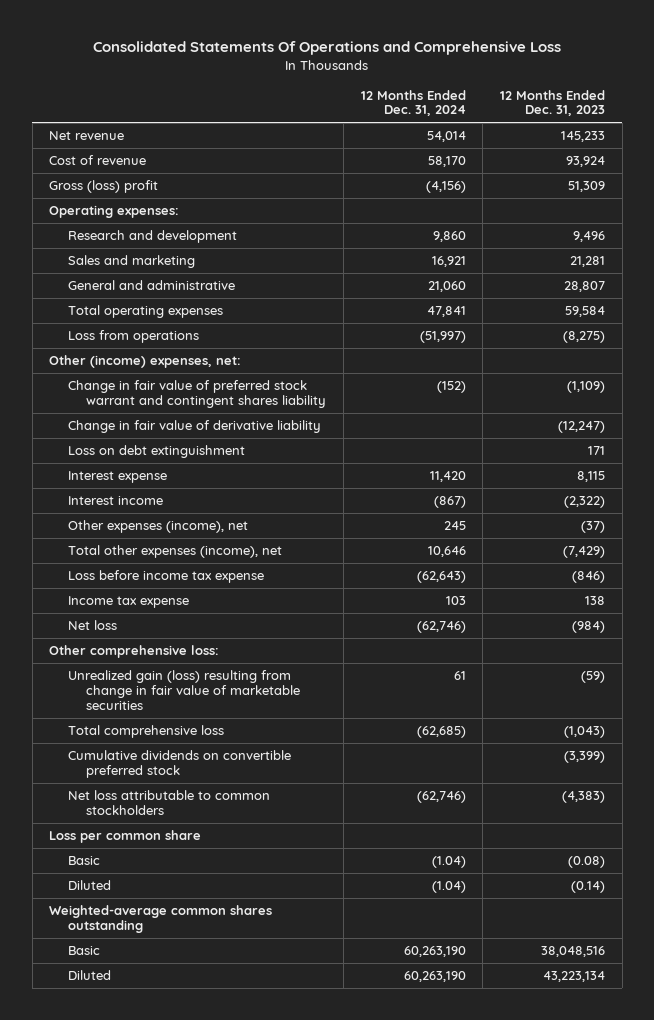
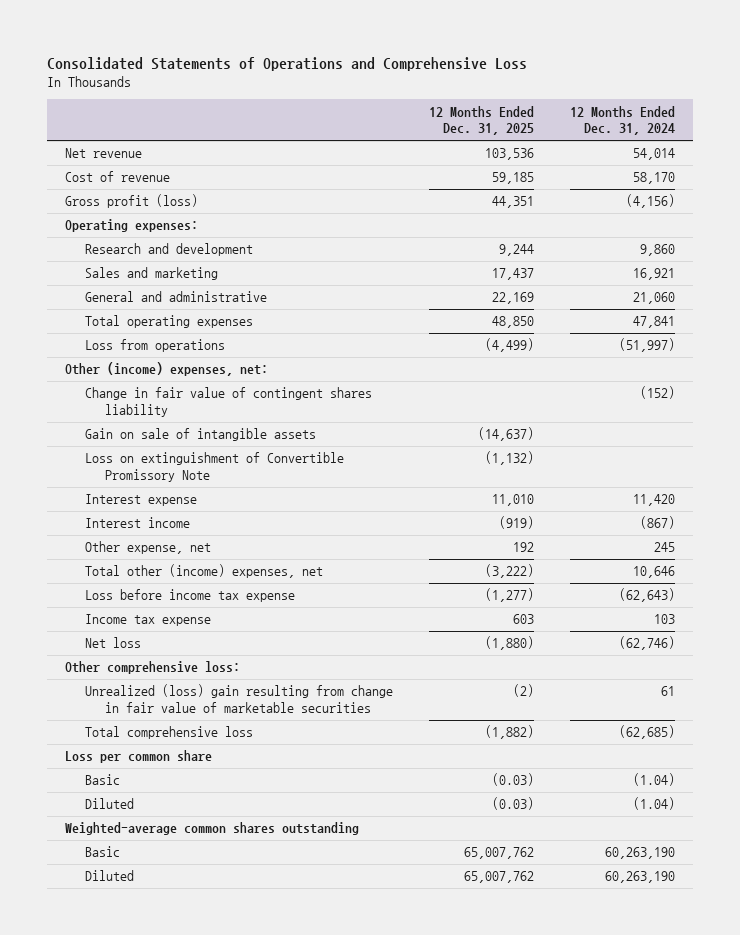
- Consolidated Statements Of Operations and Comprehensive Loss
+ Consolidated Statements of Operations and Comprehensive Loss
- | 12 Months Ended Dec. 31, 2024 | 12 Months Ended Dec. 31, 2023
+ | 12 Months Ended Dec. 31, 2025 | 12 Months Ended Dec. 31, 2024
- Gross (loss) profit | (4,156) | 51,309
+ Gross profit (loss) | 44,351 | (4,156)
- Change in fair value of preferred stock warrant and contingent shares liability | (152) | (1,109)
- Change in fair value of derivative liability | | (12,247)
- Loss on debt extinguishment | | 171
+ Change in fair value of contingent shares liability | | (152)
+ Gain on sale of intangible assets | (14,637) |
+ Loss on extinguishment of Convertible Promissory Note | (1,132) |
- Other expenses (income), net | 245 | (37)
- Total other expenses (income), net | 10,646 | (7,429)
+ Other expense, net | 192 | 245
+ Total other (income) expenses, net | (3,222) | 10,646
- Unrealized gain (loss) resulting from change in fair value of marketable securities | 61 | (59)
+ Unrealized (loss) gain resulting from change in fair value of marketable securities | (2) | 61
- Cumulative dividends on convertible preferred stock | | (3,399)
- Net loss attributable to common stockholders | (62,746) | (4,383)

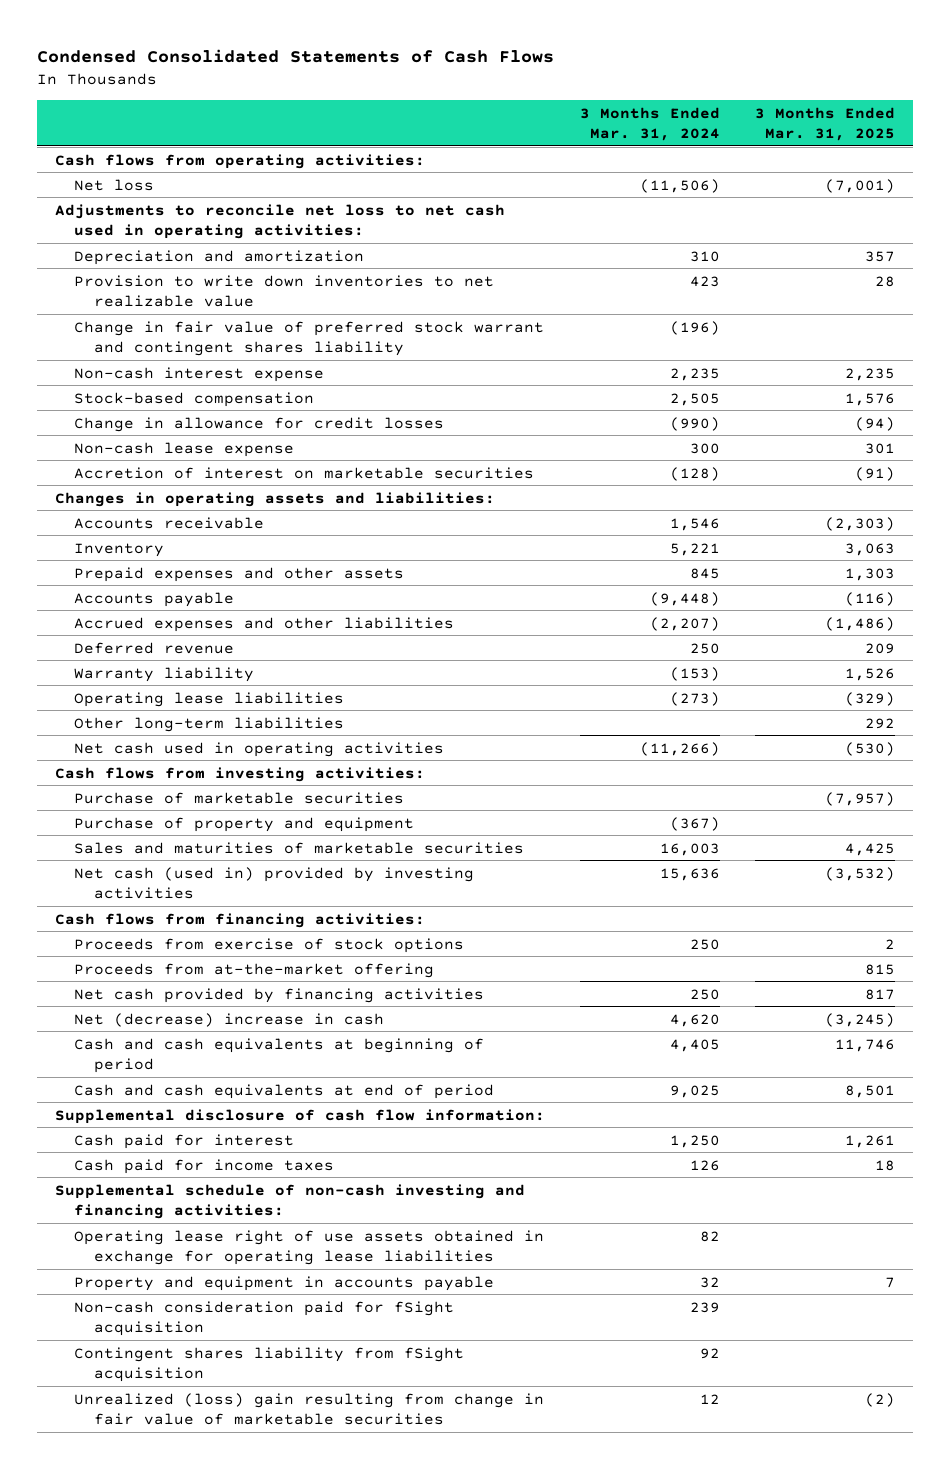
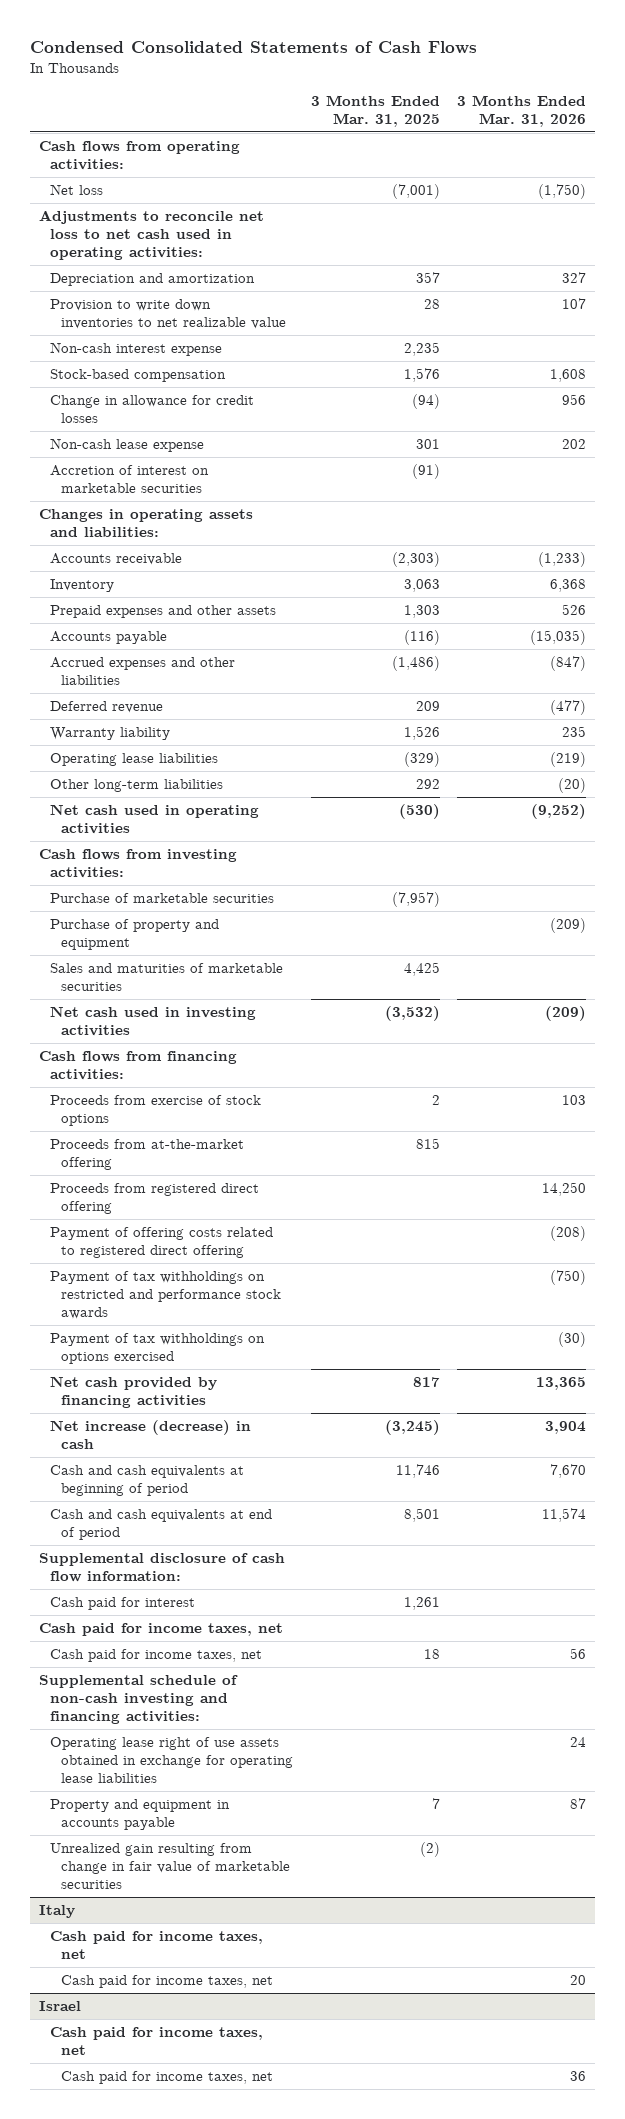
- | 3 Months Ended Mar. 31, 2024 | 3 Months Ended Mar. 31, 2025
+ | 3 Months Ended Mar. 31, 2025 | 3 Months Ended Mar. 31, 2026
- Change in fair value of preferred stock warrant and contingent shares liability | (196) |
- Net cash (used in) provided by investing activities | 15,636 | (3,532)
+ Net cash used in investing activities | (3,532) | (209)
+ Proceeds from registered direct offering | | 14,250
+ Payment of offering costs related to registered direct offering | | (208)
+ Payment of tax withholdings on restricted and performance stock awards | | (750)
+ Payment of tax withholdings on options exercised | | (30)
- Net (decrease) increase in cash | 4,620 | (3,245)
+ Net increase (decrease) in cash | (3,245) | 3,904
- Cash paid for income taxes | 126 | 18
+ Cash paid for income taxes, net
+ Cash paid for income taxes, net | 18 | 56
- Non-cash consideration paid for fSight acquisition | 239 |
- Contingent shares liability from fSight acquisition | 92 |
- Unrealized (loss) gain resulting from change in fair value of marketable securities | 12 | (2)
+ Unrealized gain resulting from change in fair value of marketable securities | (2) |
+ Italy
+ Cash paid for income taxes, net
+ Cash paid for income taxes, net | | 20
+ Israel
+ Cash paid for income taxes, net
+ Cash paid for income taxes, net | | 36

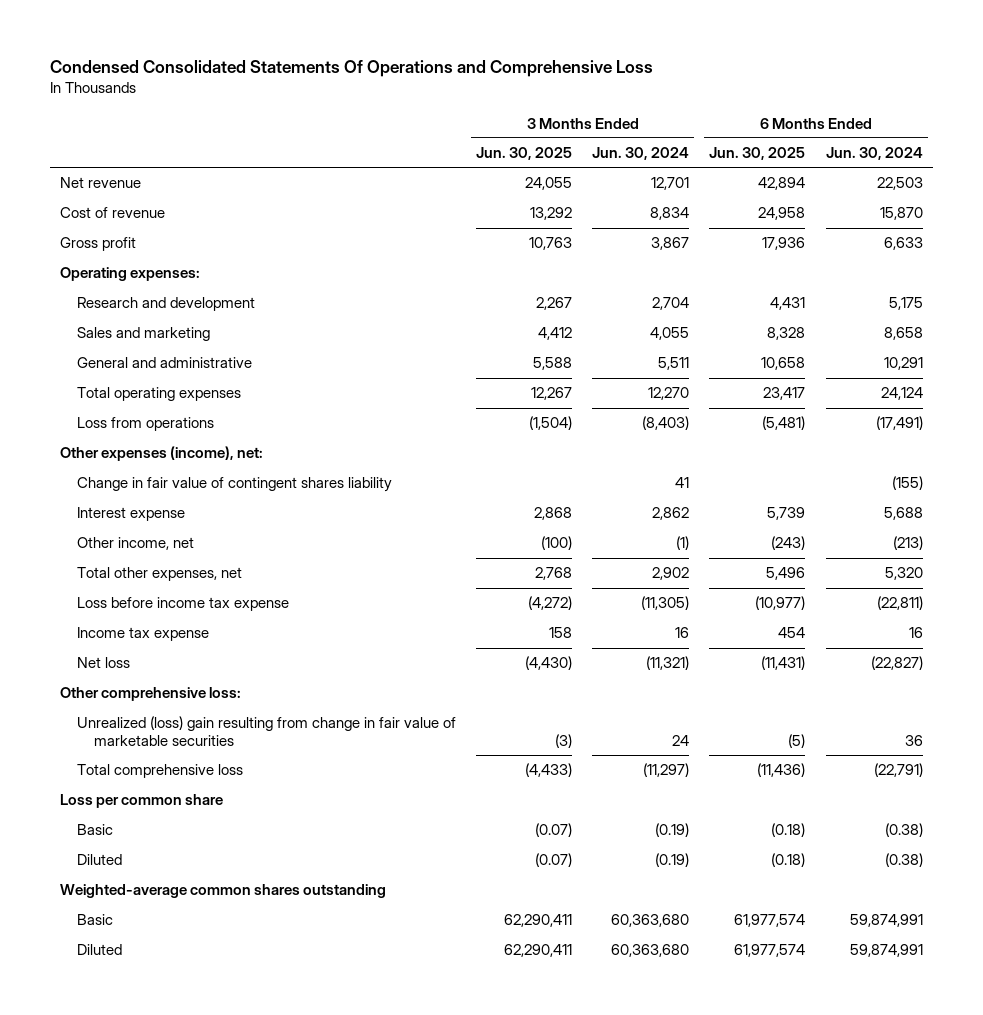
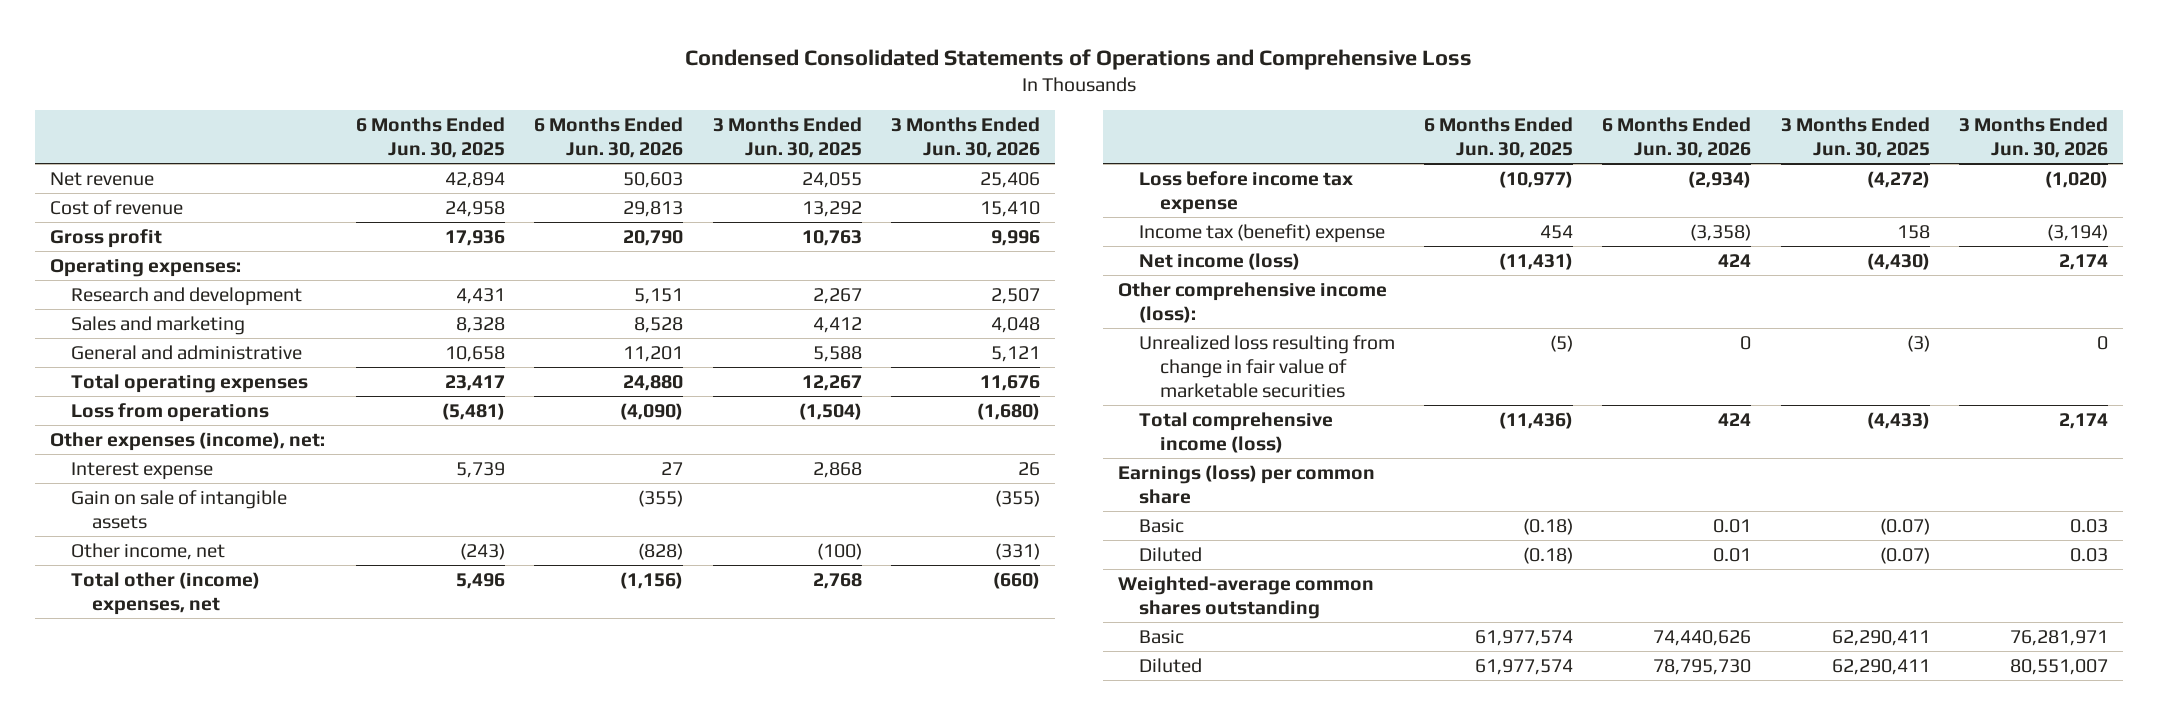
- Condensed Consolidated Statements Of Operations and Comprehensive Loss
+ Condensed Consolidated Statements of Operations and Comprehensive Loss
- | 3 Months Ended Jun. 30, 2025 | 3 Months Ended Jun. 30, 2024 | 6 Months Ended Jun. 30, 2025 | 6 Months Ended Jun. 30, 2024
+ | 6 Months Ended Jun. 30, 2025 | 6 Months Ended Jun. 30, 2026 | 3 Months Ended Jun. 30, 2025 | 3 Months Ended Jun. 30, 2026
- Change in fair value of contingent shares liability | | 41 | | (155)
+ Gain on sale of intangible assets | | (355) | | (355)
- Total other expenses, net | 2,768 | 2,902 | 5,496 | 5,320
+ Total other (income) expenses, net | 5,496 | (1,156) | 2,768 | (660)
- Income tax expense | 158 | 16 | 454 | 16
- Net loss | (4,430) | (11,321) | (11,431) | (22,827)
- Other comprehensive loss:
- Unrealized (loss) gain resulting from change in fair value of marketable securities | (3) | 24 | (5) | 36
- Total comprehensive loss | (4,433) | (11,297) | (11,436) | (22,791)
- Loss per common share
+ Income tax (benefit) expense | 454 | (3,358) | 158 | (3,194)
+ Net income (loss) | (11,431) | 424 | (4,430) | 2,174
+ Other comprehensive income (loss):
+ Unrealized loss resulting from change in fair value of marketable securities | (5) | 0 | (3) | 0
+ Total comprehensive income (loss) | (11,436) | 424 | (4,433) | 2,174
+ Earnings (loss) per common share

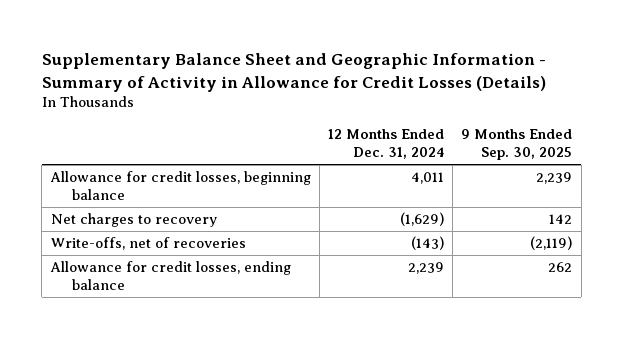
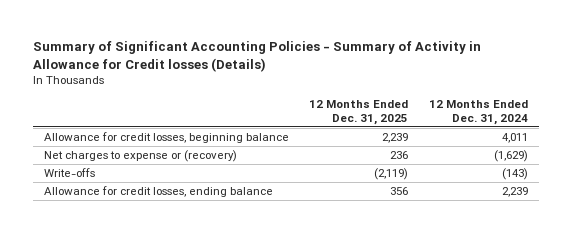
- Supplementary Balance Sheet and Geographic Information - Summary of Activity in Allowance for Credit Losses (Details)
+ Summary of Significant Accounting Policies - Summary of Activity in Allowance for Credit losses (Details)
- | 12 Months Ended Dec. 31, 2024 | 9 Months Ended Sep. 30, 2025
+ | 12 Months Ended Dec. 31, 2025 | 12 Months Ended Dec. 31, 2024
- Net charges to recovery | (1,629) | 142
- Write-offs, net of recoveries | (143) | (2,119)
+ Net charges to expense or (recovery) | 236 | (1,629)
+ Write-offs | (2,119) | (143)

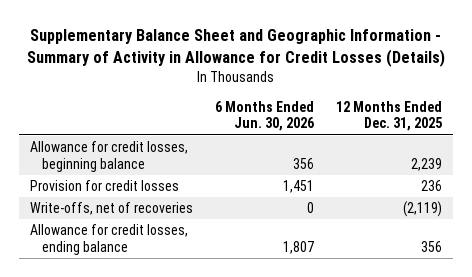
- Summary of Significant Accounting Policies - Summary of Activity in Allowance for Credit losses (Details)
+ Supplementary Balance Sheet and Geographic Information - Summary of Activity in Allowance for Credit Losses (Details)
- | 12 Months Ended Dec. 31, 2025 | 12 Months Ended Dec. 31, 2024
+ | 6 Months Ended Jun. 30, 2026 | 12 Months Ended Dec. 31, 2025
- Net charges to expense or (recovery) | 236 | (1,629)
- Write-offs | (2,119) | (143)
+ Provision for credit losses | 1,451 | 236
+ Write-offs, net of recoveries | 0 | (2,119)

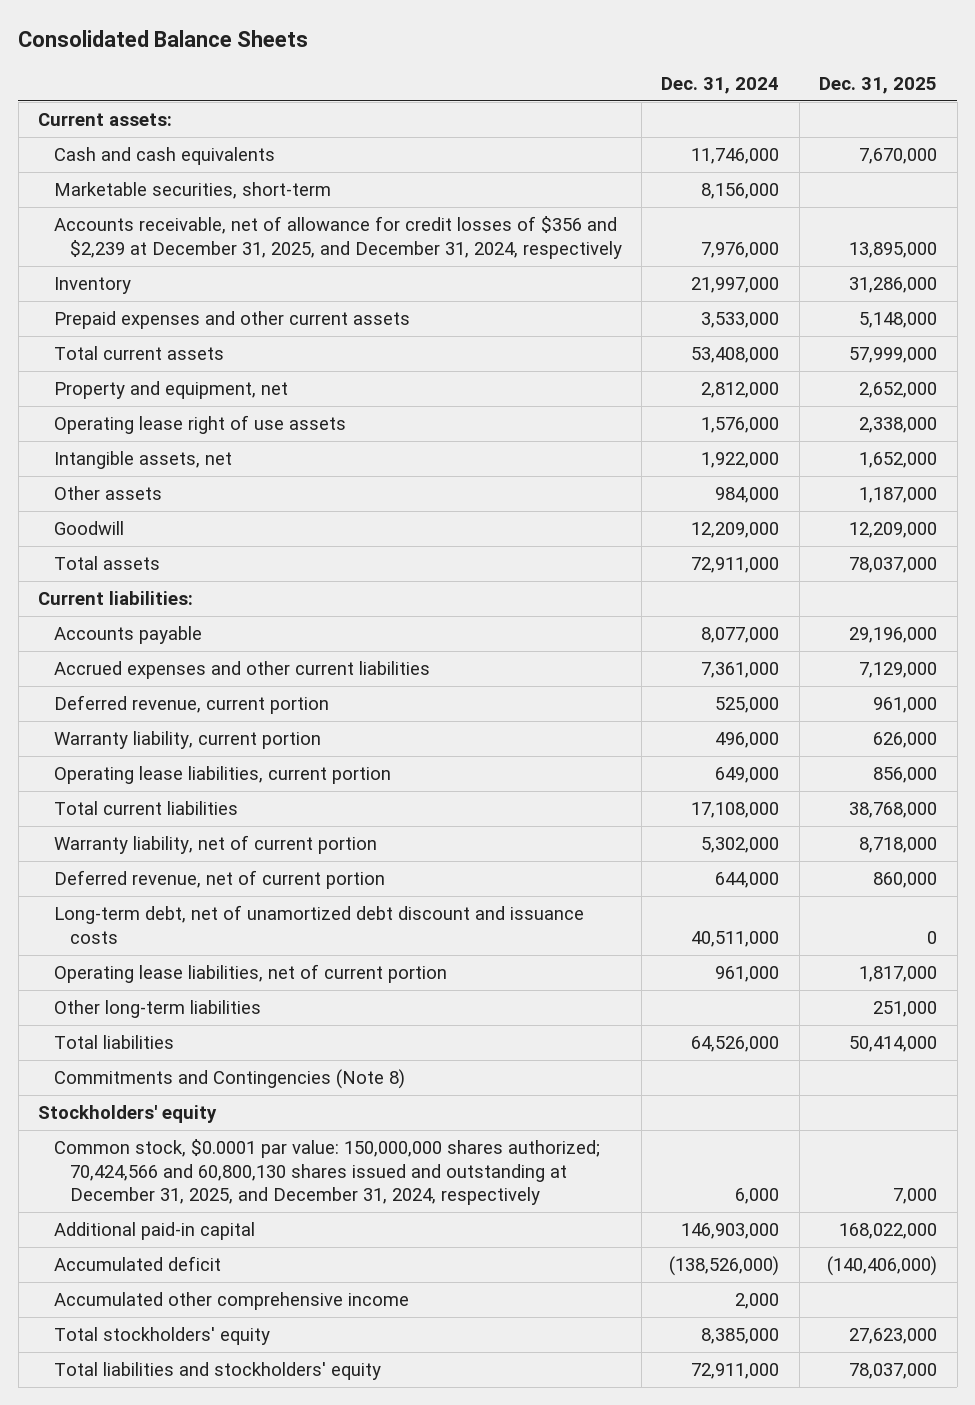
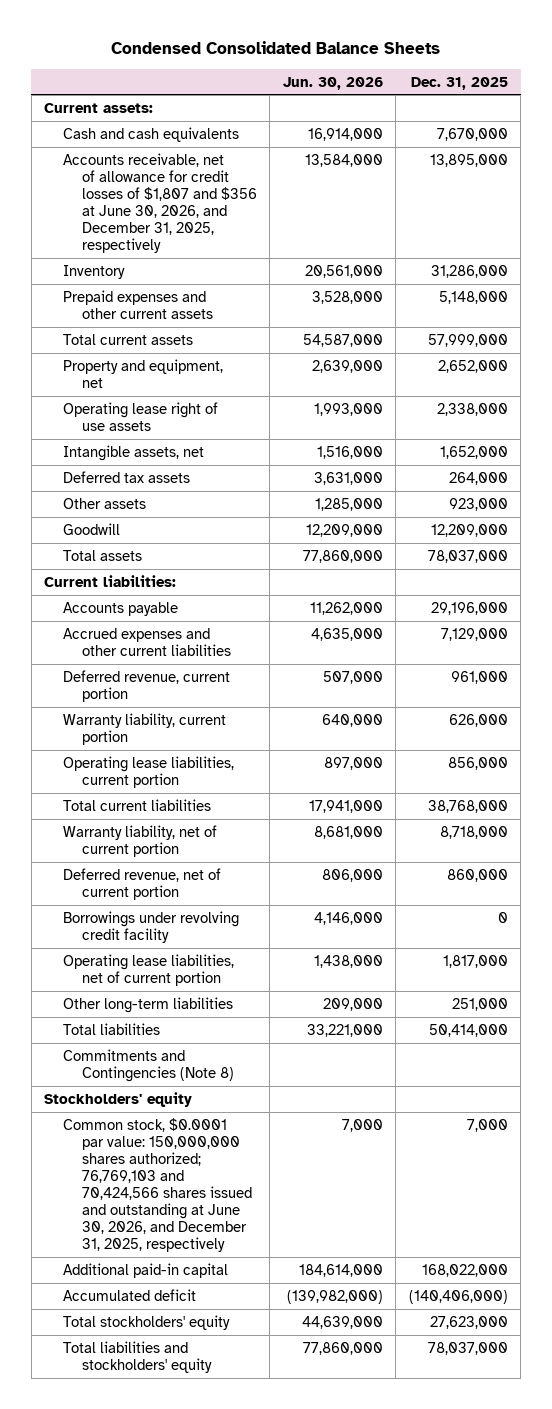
- Consolidated Balance Sheets
+ Condensed Consolidated Balance Sheets
- | Dec. 31, 2024 | Dec. 31, 2025
+ | Jun. 30, 2026 | Dec. 31, 2025
- Marketable securities, short-term | 8,156,000 |
- Accounts receivable, net of allowance for credit losses of $356 and $2,239 at December 31, 2025, and December 31, 2024, respectively | 7,976,000 | 13,895,000
+ Accounts receivable, net of allowance for credit losses of $1,807 and $356 at June 30, 2026, and December 31, 2025, respectively | 13,584,000 | 13,895,000
- Other assets | 984,000 | 1,187,000
+ Deferred tax assets | 3,631,000 | 264,000
+ Other assets | 1,285,000 | 923,000
- Long-term debt, net of unamortized debt discount and issuance costs | 40,511,000 | 0
+ Borrowings under revolving credit facility | 4,146,000 | 0
- Common stock, $0.0001 par value: 150,000,000 shares authorized; 70,424,566 and 60,800,130 shares issued and outstanding at December 31, 2025, and December 31, 2024, respectively | 6,000 | 7,000
+ Common stock, $0.0001 par value: 150,000,000 shares authorized; 76,769,103 and 70,424,566 shares issued and outstanding at June 30, 2026, and December 31, 2025, respectively | 7,000 | 7,000
- Accumulated other comprehensive income | 2,000 |

